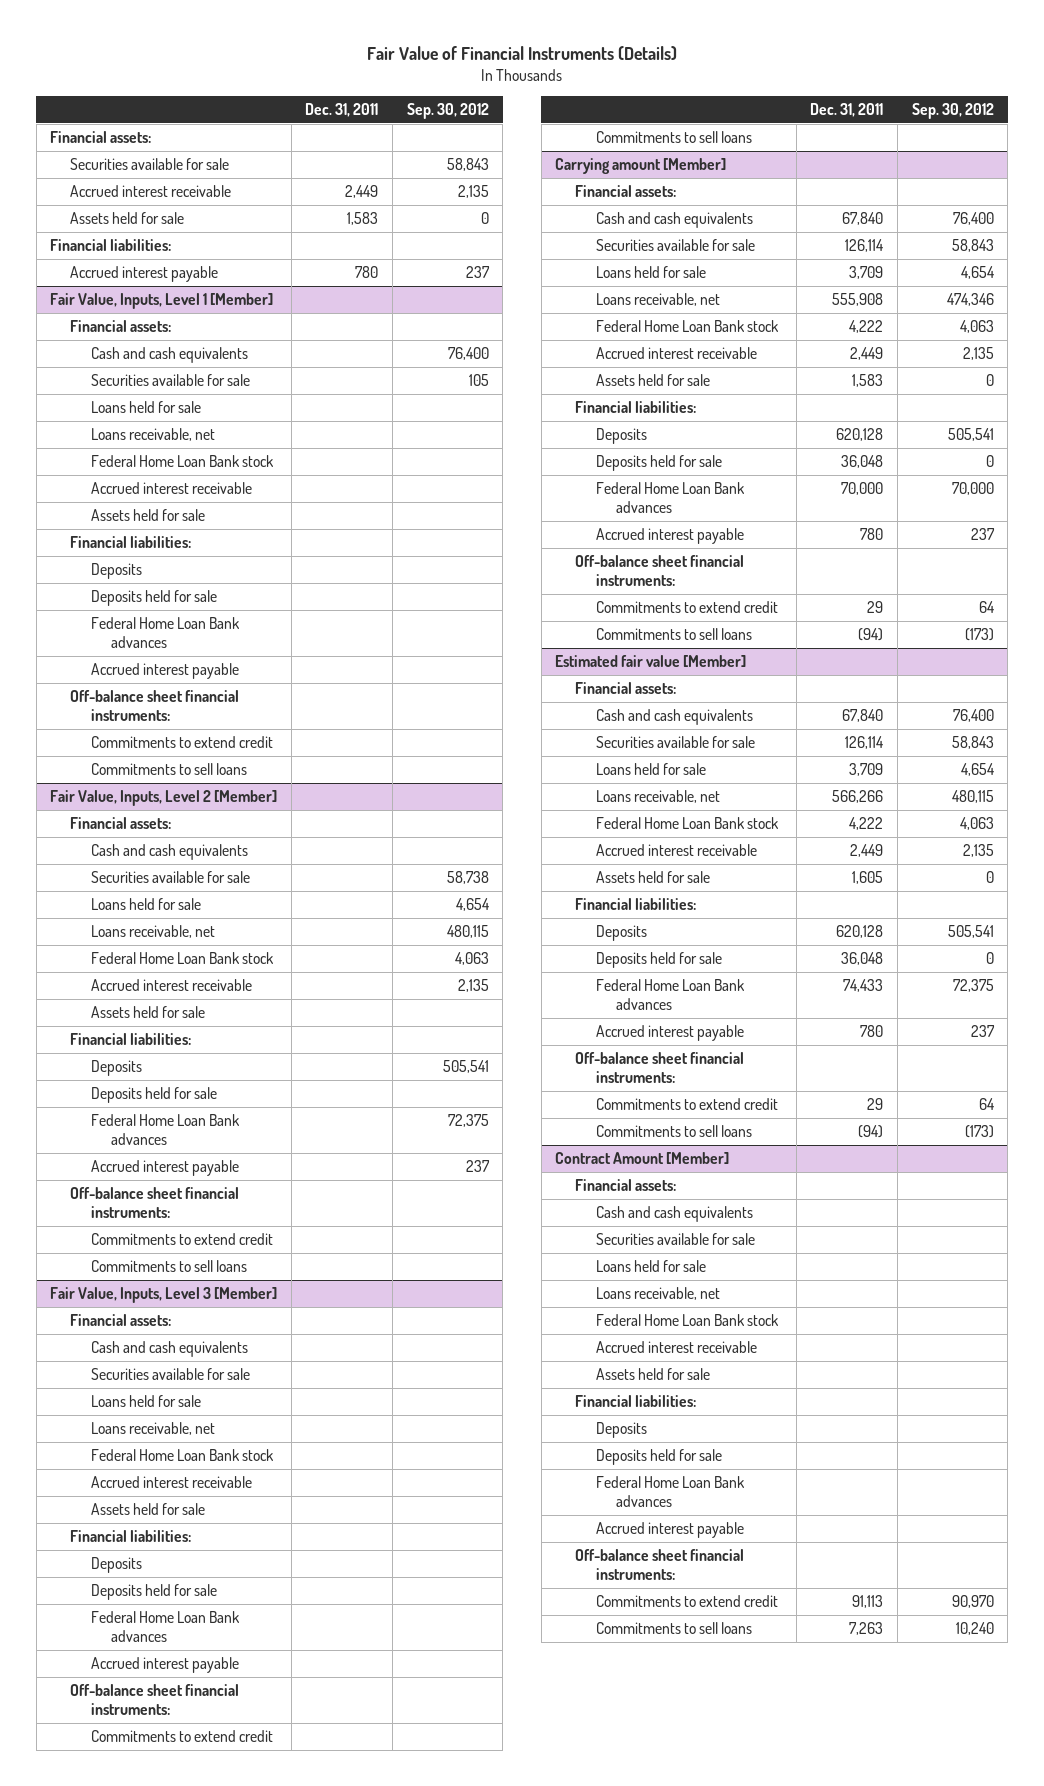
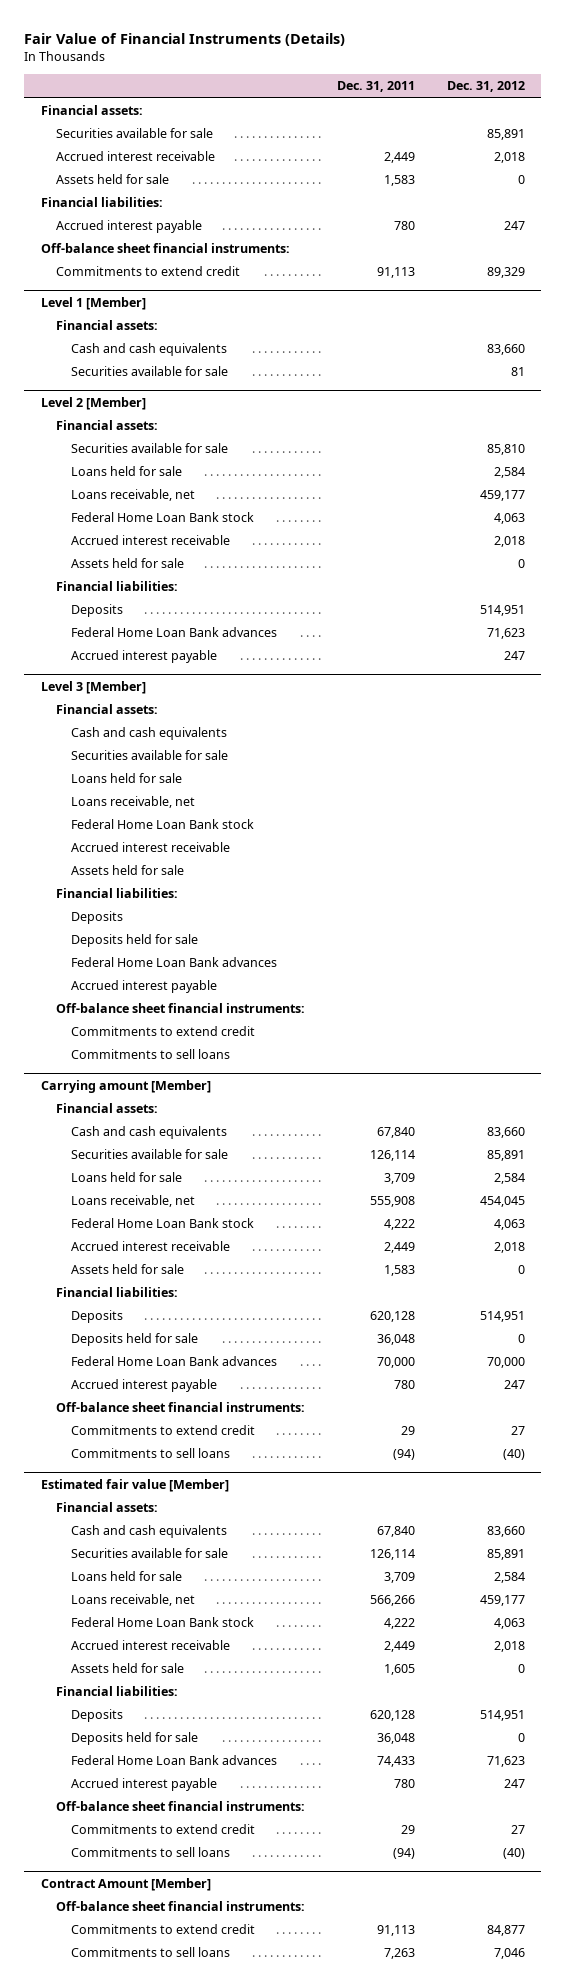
- | Dec. 31, 2011 | Sep. 30, 2012
+ | Dec. 31, 2011 | Dec. 31, 2012
- Fair Value, Inputs, Level 1 [Member]
+ Off-balance sheet financial instruments:
+ Commitments to extend credit | 91,113 | 89,329
+ Level 1 [Member]
- Loans held for sale
- Loans receivable, net
- Federal Home Loan Bank stock
- Accrued interest receivable
- Assets held for sale
- Financial liabilities:
- Deposits
- Deposits held for sale
- Federal Home Loan Bank advances
- Accrued interest payable
- Off-balance sheet financial instruments:
- Commitments to extend credit
- Commitments to sell loans
- Fair Value, Inputs, Level 2 [Member]
+ Level 2 [Member]
- Cash and cash equivalents
- Deposits held for sale
- Off-balance sheet financial instruments:
- Commitments to extend credit
- Commitments to sell loans
- Fair Value, Inputs, Level 3 [Member]
+ Level 3 [Member]
@ Contract Amount [Member]
- Financial assets:
- Cash and cash equivalents
- Securities available for sale
- Loans held for sale
- Loans receivable, net
- Federal Home Loan Bank stock
- Accrued interest receivable
- Assets held for sale
- Financial liabilities:
- Deposits
- Deposits held for sale
- Federal Home Loan Bank advances
- Accrued interest payable

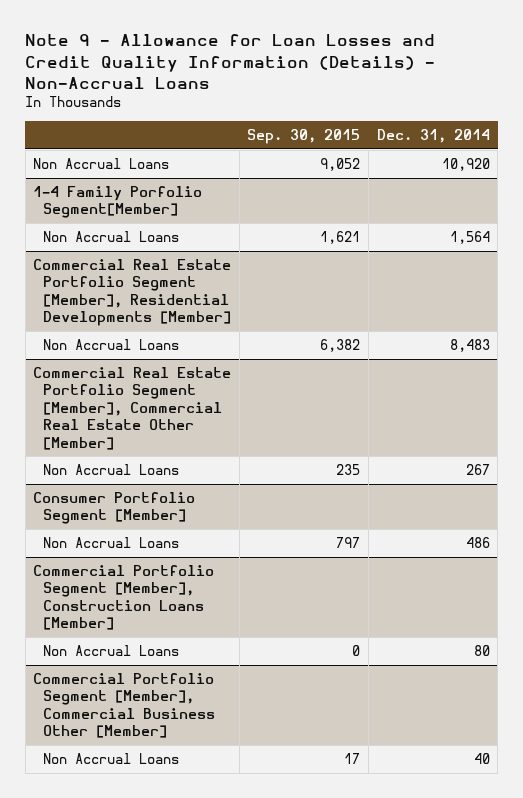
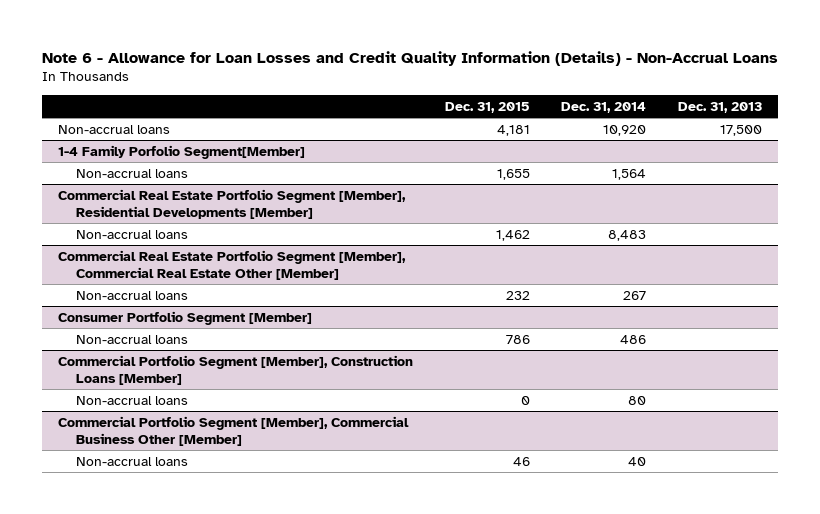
- Note 9 - Allowance for Loan Losses and Credit Quality Information (Details) - Non-Accrual Loans
+ Note 6 - Allowance for Loan Losses and Credit Quality Information (Details) - Non-Accrual Loans
- | Sep. 30, 2015 | Dec. 31, 2014
+ | Dec. 31, 2015 | Dec. 31, 2014 | Dec. 31, 2013
- Non Accrual Loans | 9,052 | 10,920
+ Non-accrual loans | 4,181 | 10,920 | 17,500
@ 1-4 Family Porfolio Segment[Member]
- Non Accrual Loans | 1,621 | 1,564
+ Non-accrual loans | 1,655 | 1,564 |
@ Commercial Real Estate Portfolio Segment [Member], Residential Developments [Member]
- Non Accrual Loans | 6,382 | 8,483
+ Non-accrual loans | 1,462 | 8,483 |
@ Commercial Real Estate Portfolio Segment [Member], Commercial Real Estate Other [Member]
- Non Accrual Loans | 235 | 267
+ Non-accrual loans | 232 | 267 |
@ Consumer Portfolio Segment [Member]
- Non Accrual Loans | 797 | 486
+ Non-accrual loans | 786 | 486 |
@ Commercial Portfolio Segment [Member], Construction Loans [Member]
- Non Accrual Loans | 0 | 80
+ Non-accrual loans | 0 | 80 |
@ Commercial Portfolio Segment [Member], Commercial Business Other [Member]
- Non Accrual Loans | 17 | 40
+ Non-accrual loans | 46 | 40 |

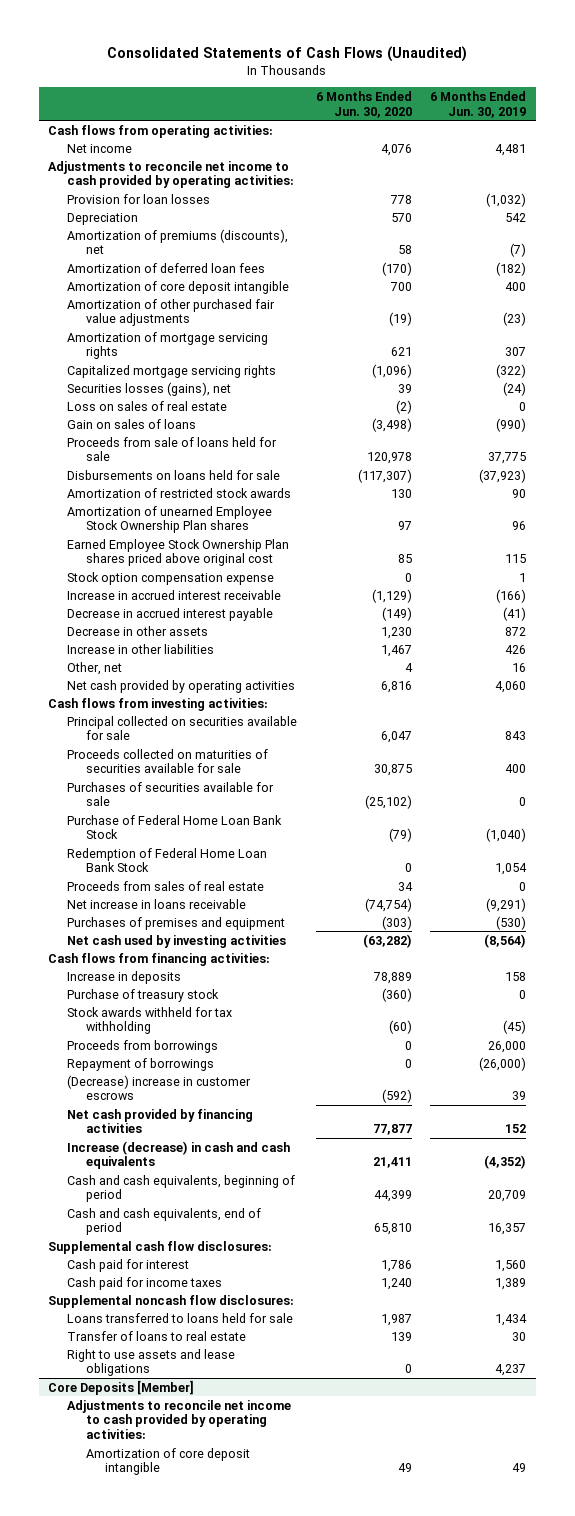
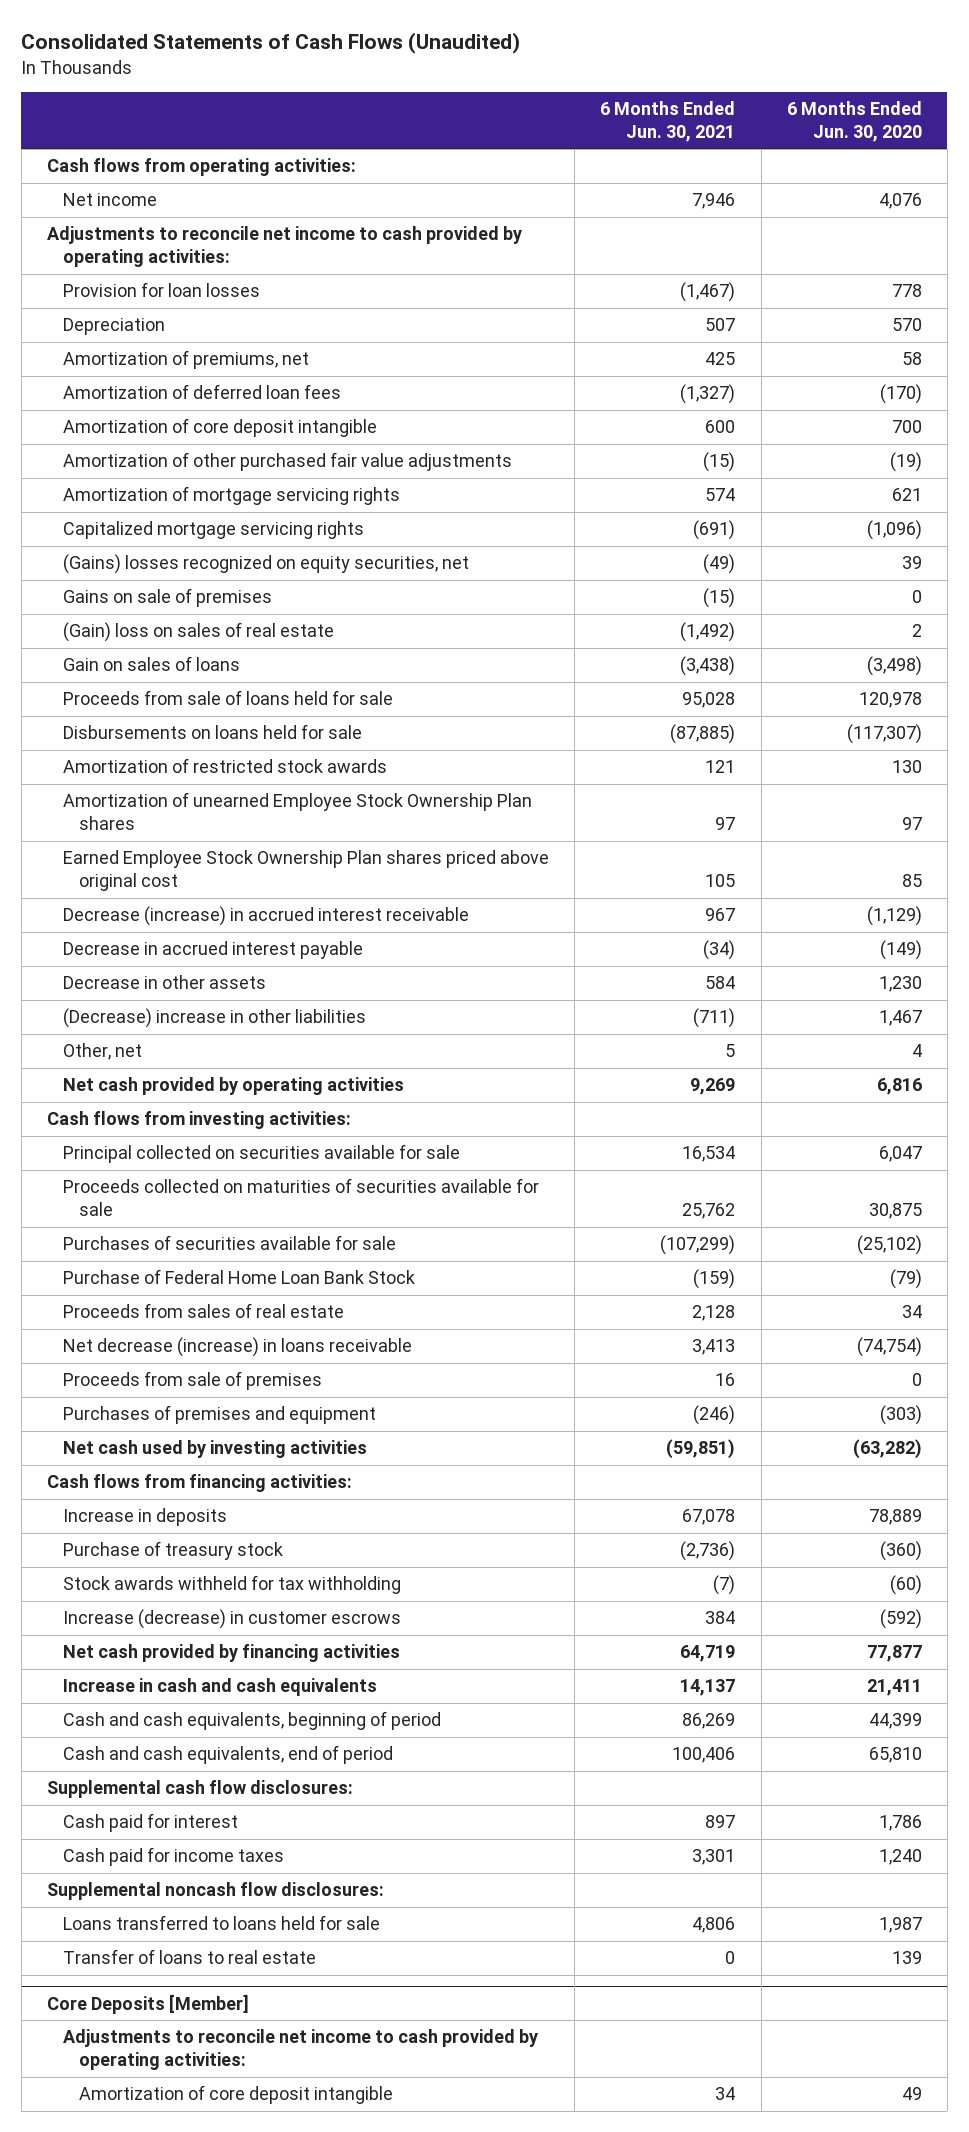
- | 6 Months Ended Jun. 30, 2020 | 6 Months Ended Jun. 30, 2019
+ | 6 Months Ended Jun. 30, 2021 | 6 Months Ended Jun. 30, 2020
- Amortization of premiums (discounts), net | 58 | (7)
+ Amortization of premiums, net | 425 | 58
- Securities losses (gains), net | 39 | (24)
- Loss on sales of real estate | (2) | 0
+ (Gains) losses recognized on equity securities, net | (49) | 39
+ Gains on sale of premises | (15) | 0
+ (Gain) loss on sales of real estate | (1,492) | 2
- Stock option compensation expense | 0 | 1
- Increase in accrued interest receivable | (1,129) | (166)
+ Decrease (increase) in accrued interest receivable | 967 | (1,129)
- Increase in other liabilities | 1,467 | 426
+ (Decrease) increase in other liabilities | (711) | 1,467
- Redemption of Federal Home Loan Bank Stock | 0 | 1,054
- Net increase in loans receivable | (74,754) | (9,291)
+ Net decrease (increase) in loans receivable | 3,413 | (74,754)
+ Proceeds from sale of premises | 16 | 0
- Proceeds from borrowings | 0 | 26,000
- Repayment of borrowings | 0 | (26,000)
- (Decrease) increase in customer escrows | (592) | 39
+ Increase (decrease) in customer escrows | 384 | (592)
- Increase (decrease) in cash and cash equivalents | 21,411 | (4,352)
+ Increase in cash and cash equivalents | 14,137 | 21,411
- Right to use assets and lease obligations | 0 | 4,237

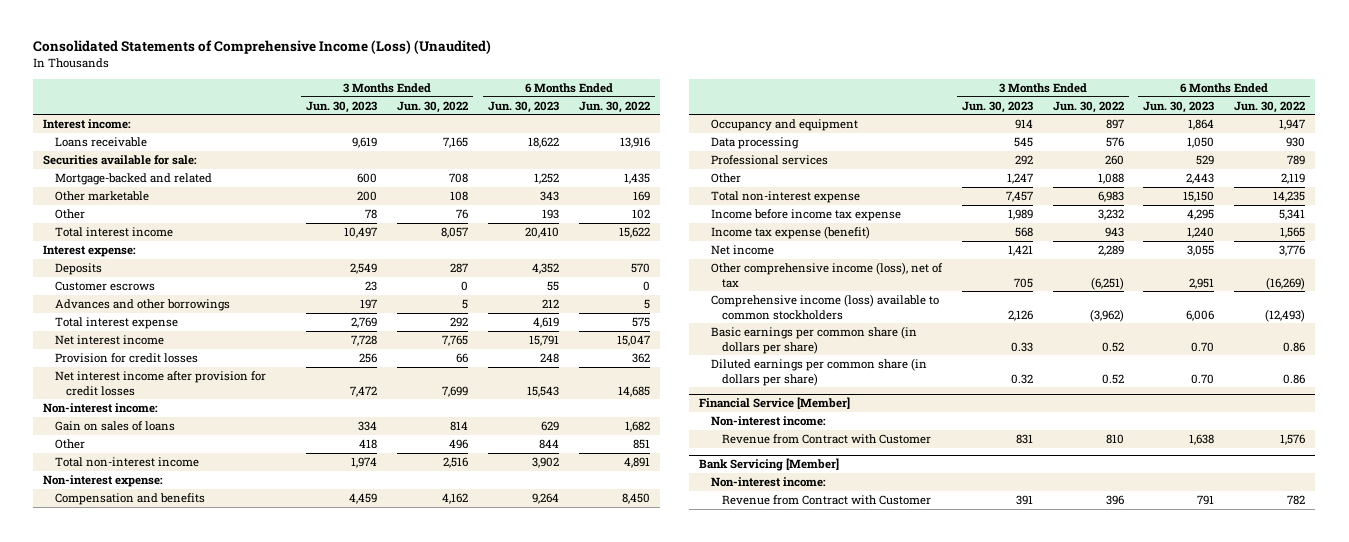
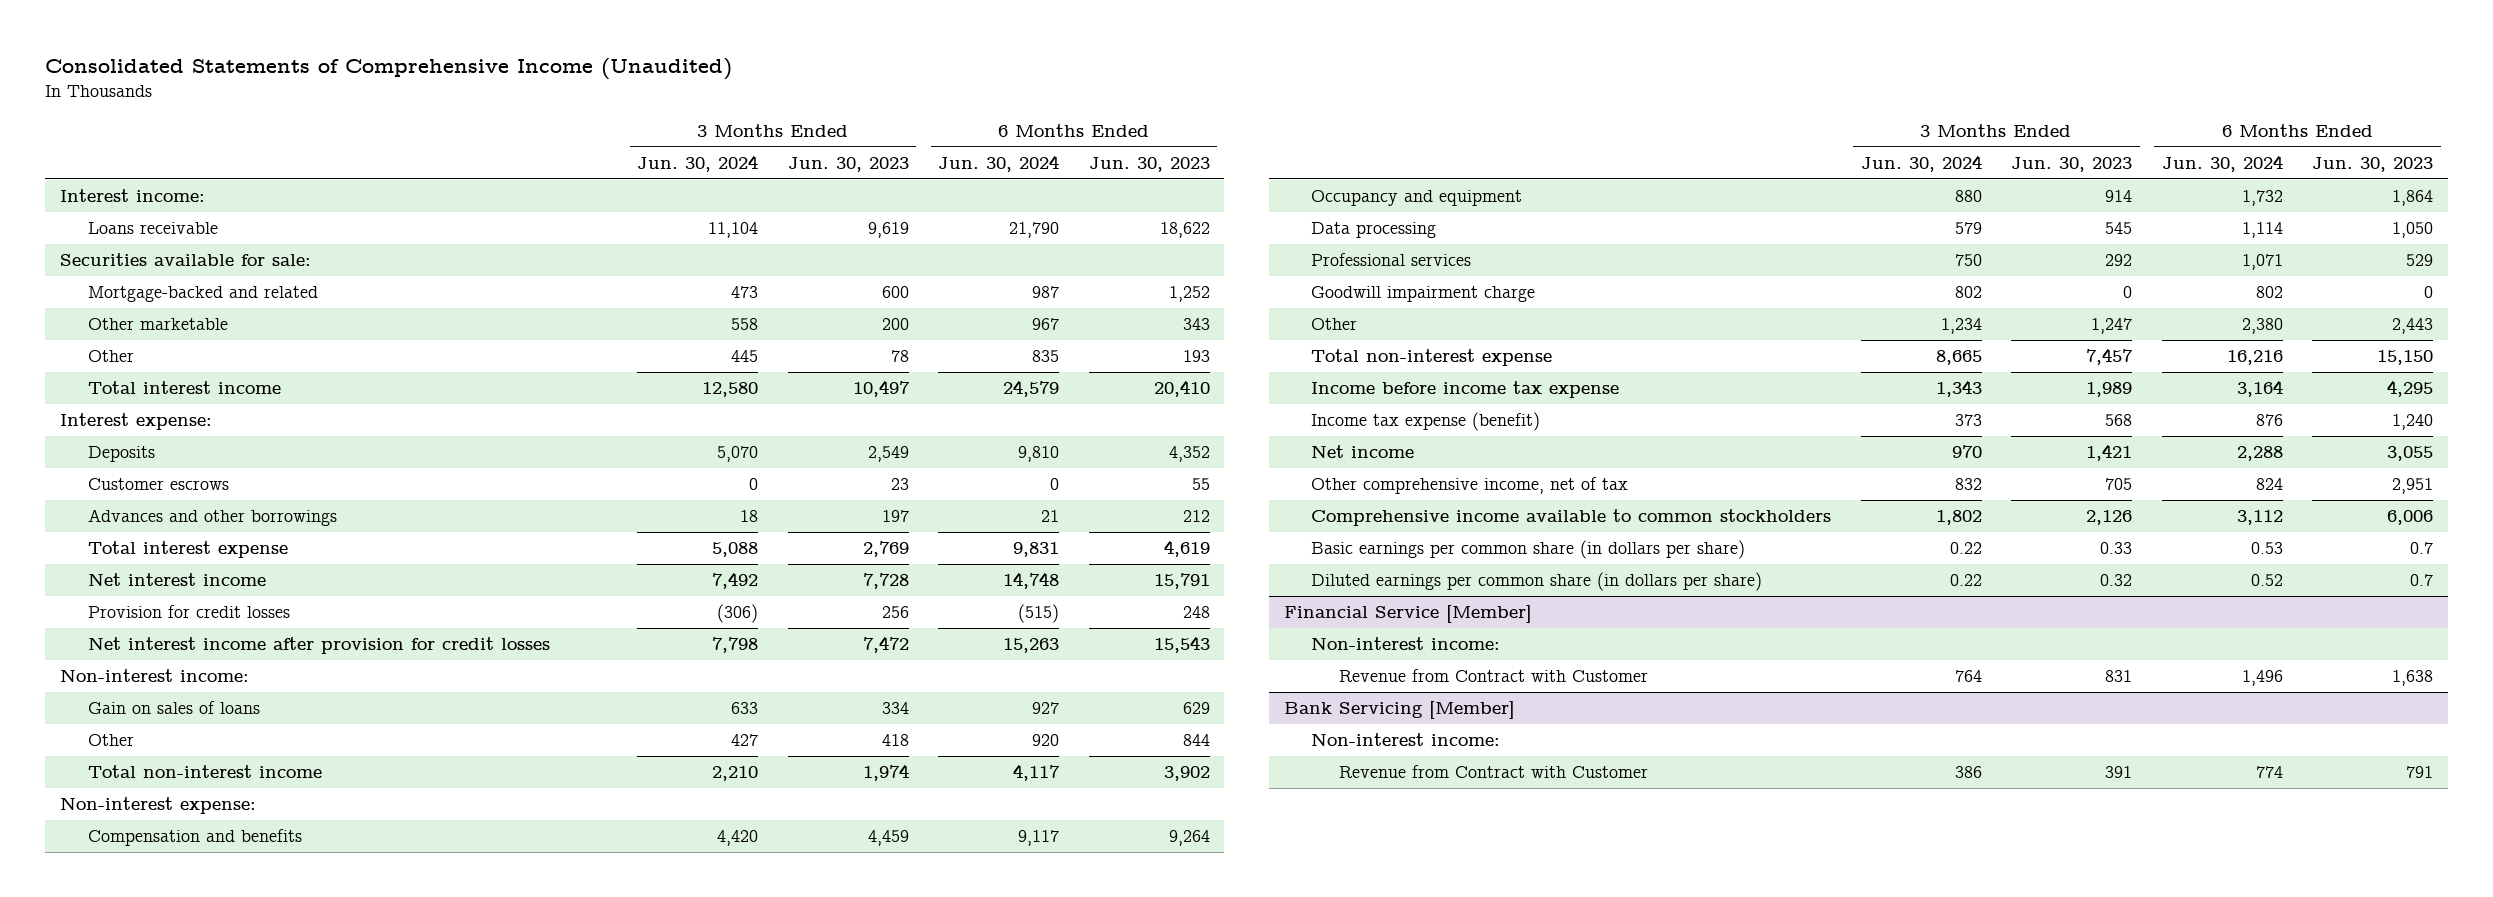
- Consolidated Statements of Comprehensive Income (Loss) (Unaudited)
+ Consolidated Statements of Comprehensive Income (Unaudited)
- | 3 Months Ended Jun. 30, 2023 | 3 Months Ended Jun. 30, 2022 | 6 Months Ended Jun. 30, 2023 | 6 Months Ended Jun. 30, 2022
+ | 3 Months Ended Jun. 30, 2024 | 3 Months Ended Jun. 30, 2023 | 6 Months Ended Jun. 30, 2024 | 6 Months Ended Jun. 30, 2023
+ Goodwill impairment charge | 802 | 0 | 802 | 0
- Other comprehensive income (loss), net of tax | 705 | (6,251) | 2,951 | (16,269)
- Comprehensive income (loss) available to common stockholders | 2,126 | (3,962) | 6,006 | (12,493)
- Basic earnings per common share (in dollars per share) | 0.33 | 0.52 | 0.70 | 0.86
- Diluted earnings per common share (in dollars per share) | 0.32 | 0.52 | 0.70 | 0.86
+ Other comprehensive income, net of tax | 832 | 705 | 824 | 2,951
+ Comprehensive income available to common stockholders | 1,802 | 2,126 | 3,112 | 6,006
+ Basic earnings per common share (in dollars per share) | 0.22 | 0.33 | 0.53 | 0.7
+ Diluted earnings per common share (in dollars per share) | 0.22 | 0.32 | 0.52 | 0.7

